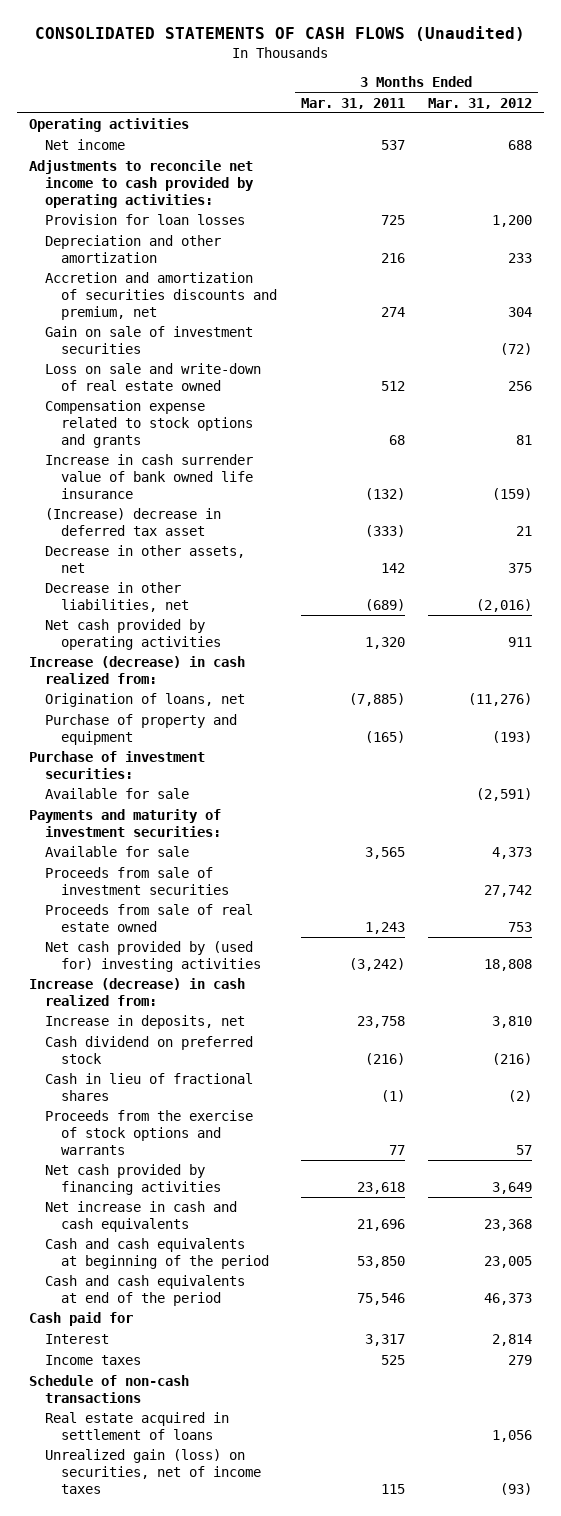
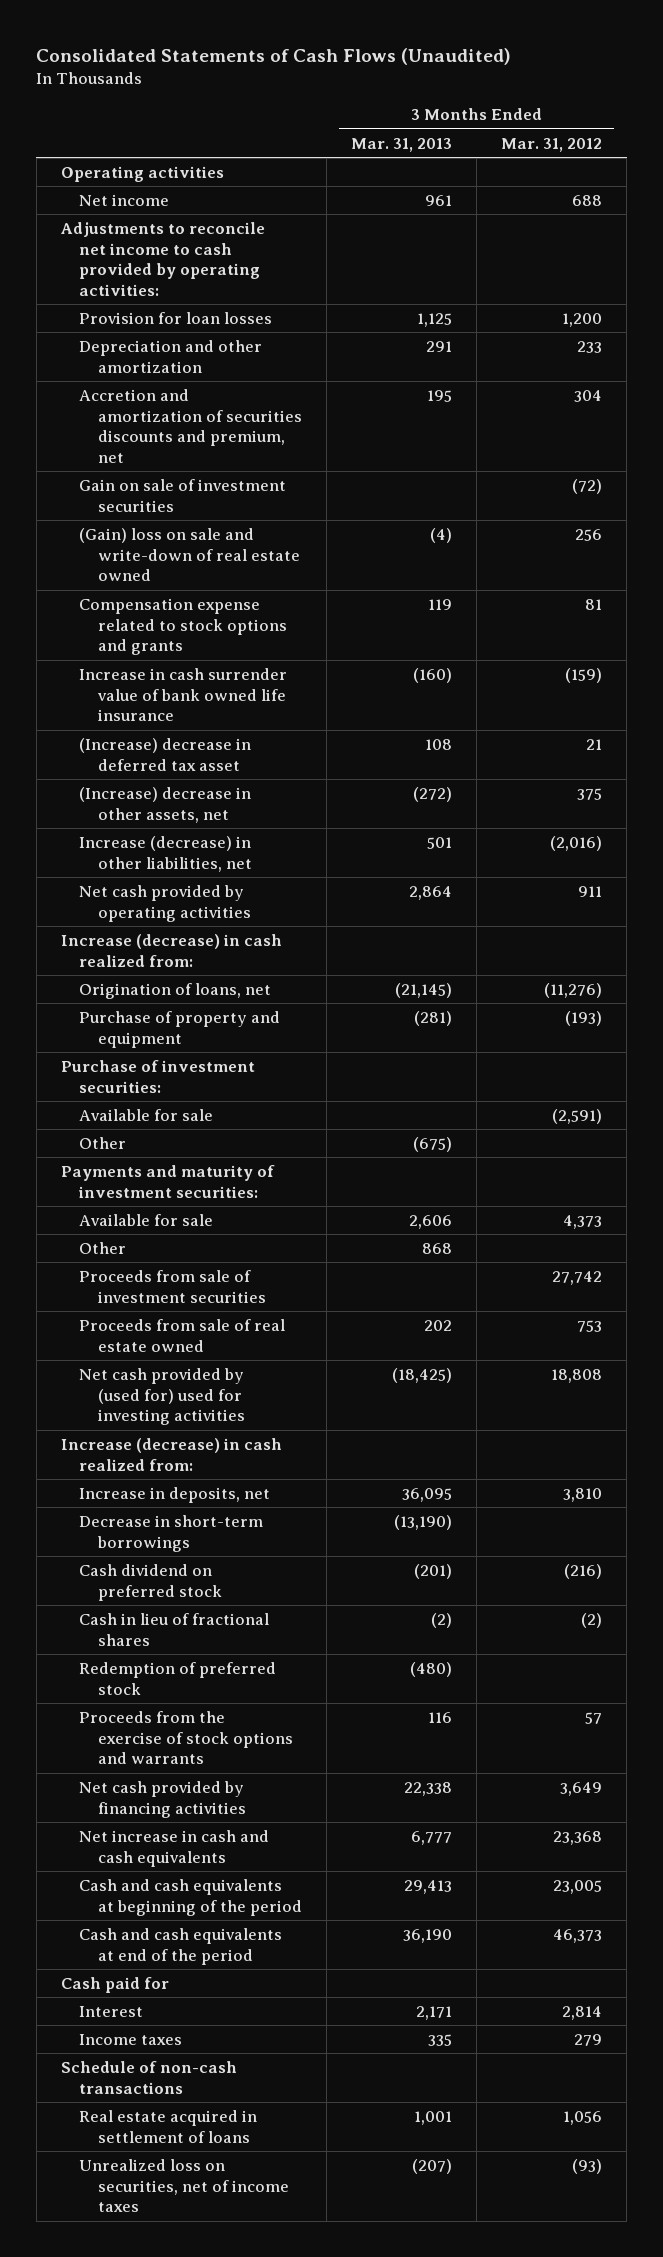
- CONSOLIDATED STATEMENTS OF CASH FLOWS (Unaudited)
+ Consolidated Statements of Cash Flows (Unaudited)
- | 3 Months Ended Mar. 31, 2011 | 3 Months Ended Mar. 31, 2012
+ | 3 Months Ended Mar. 31, 2013 | 3 Months Ended Mar. 31, 2012
- Loss on sale and write-down of real estate owned | 512 | 256
+ (Gain) loss on sale and write-down of real estate owned | (4) | 256
- Decrease in other assets, net | 142 | 375
- Decrease in other liabilities, net | (689) | (2,016)
+ (Increase) decrease in other assets, net | (272) | 375
+ Increase (decrease) in other liabilities, net | 501 | (2,016)
+ Other | (675) |
+ Other | 868 |
- Net cash provided by (used for) investing activities | (3,242) | 18,808
+ Net cash provided by (used for) used for investing activities | (18,425) | 18,808
+ Decrease in short-term borrowings | (13,190) |
+ Redemption of preferred stock | (480) |
- Unrealized gain (loss) on securities, net of income taxes | 115 | (93)
+ Unrealized loss on securities, net of income taxes | (207) | (93)

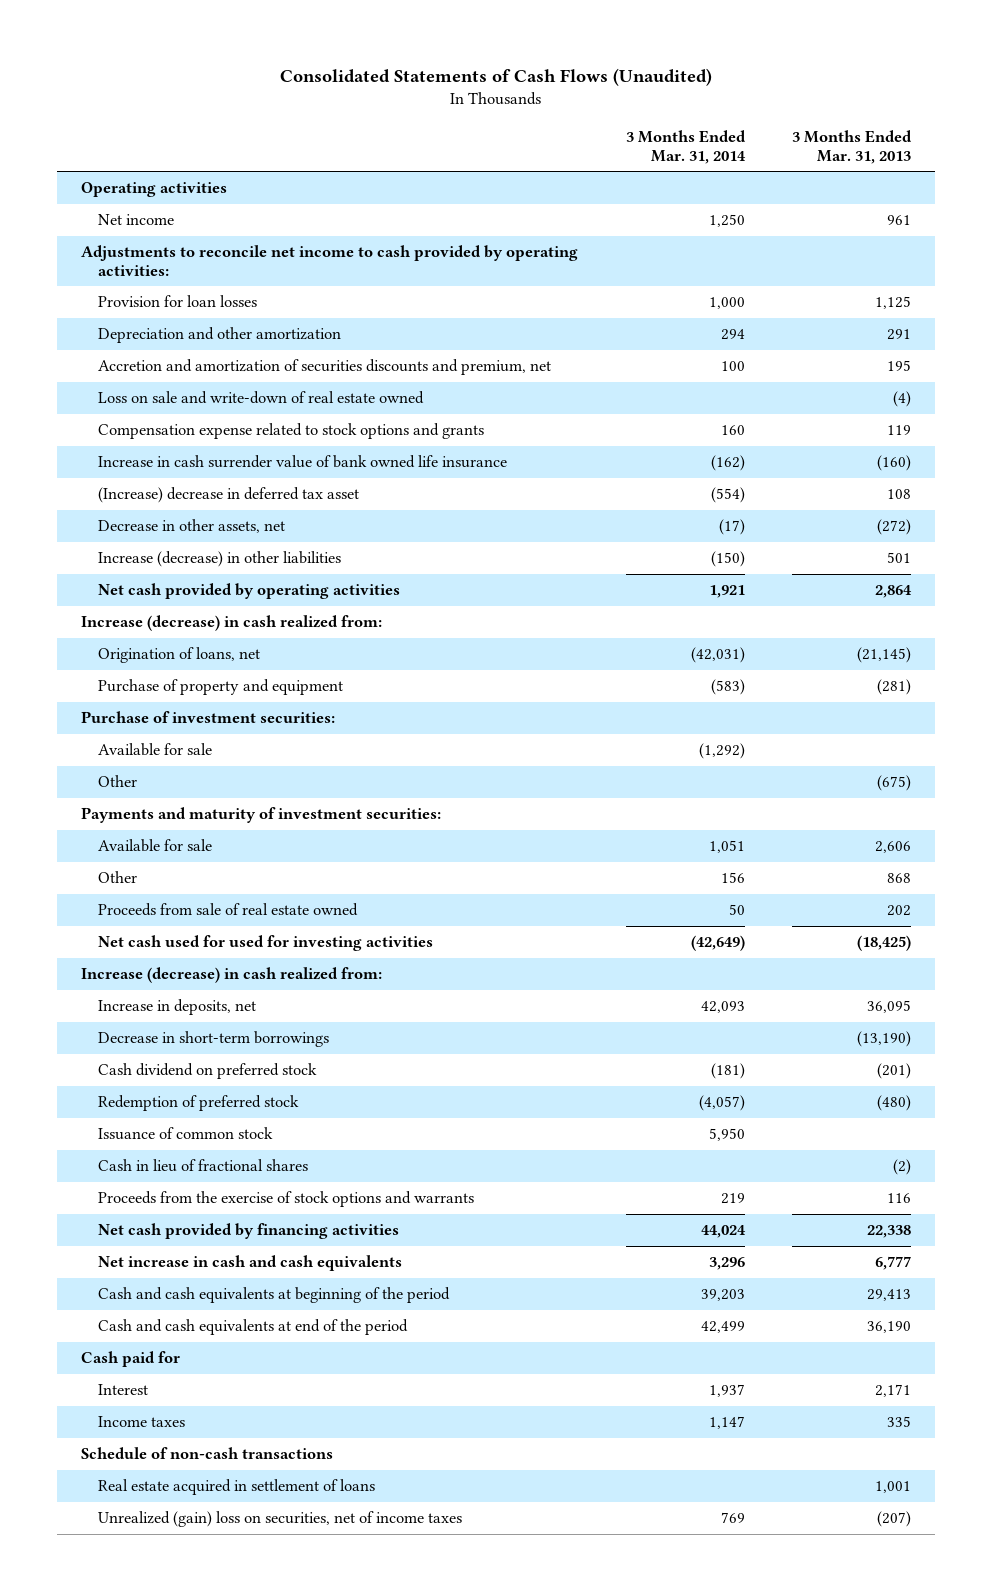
- | 3 Months Ended Mar. 31, 2013 | 3 Months Ended Mar. 31, 2012
+ | 3 Months Ended Mar. 31, 2014 | 3 Months Ended Mar. 31, 2013
- Gain on sale of investment securities | | (72)
- (Gain) loss on sale and write-down of real estate owned | (4) | 256
+ Loss on sale and write-down of real estate owned | | (4)
- (Increase) decrease in other assets, net | (272) | 375
- Increase (decrease) in other liabilities, net | 501 | (2,016)
+ Decrease in other assets, net | (17) | (272)
+ Increase (decrease) in other liabilities | (150) | 501
- Proceeds from sale of investment securities | | 27,742
- Net cash provided by (used for) used for investing activities | (18,425) | 18,808
+ Net cash used for used for investing activities | (42,649) | (18,425)
+ Issuance of common stock | 5,950 |
moved down: Cash in lieu of fractional shares | | (2)
- Unrealized loss on securities, net of income taxes | (207) | (93)
+ Unrealized (gain) loss on securities, net of income taxes | 769 | (207)

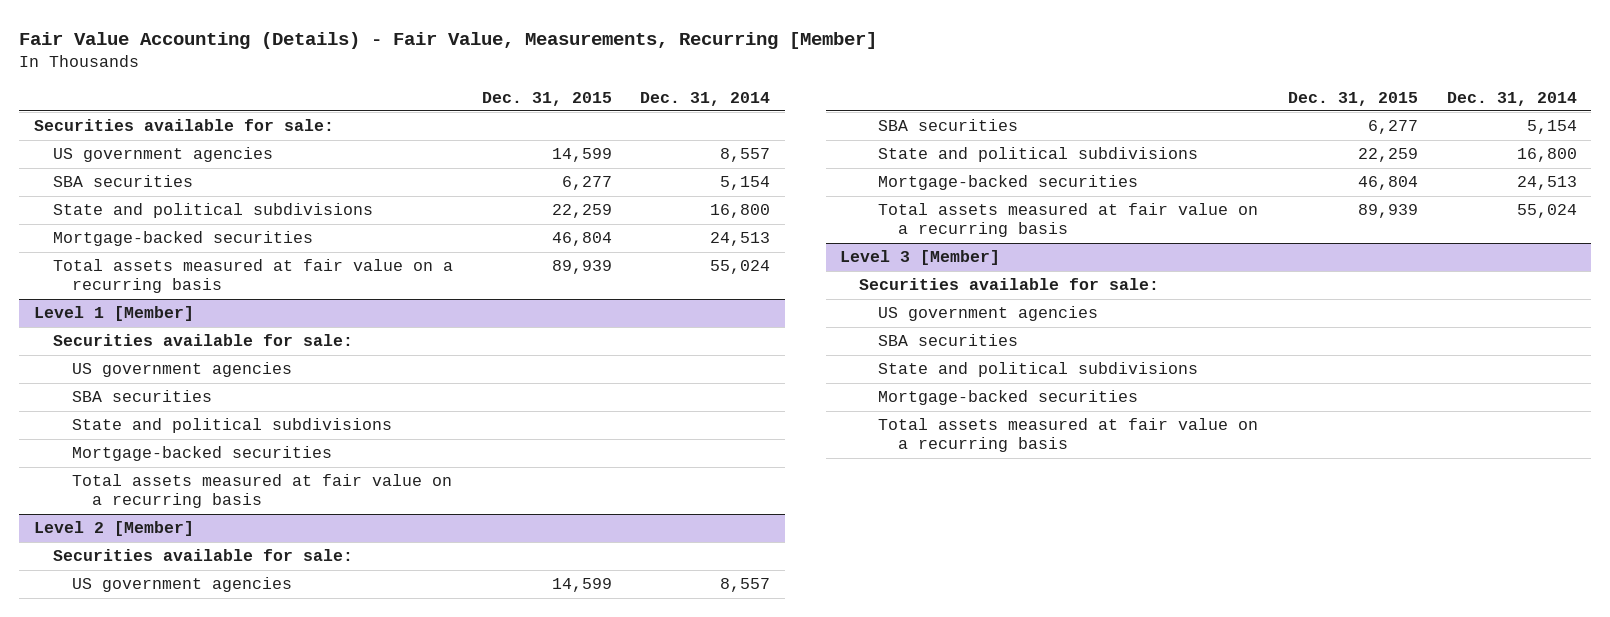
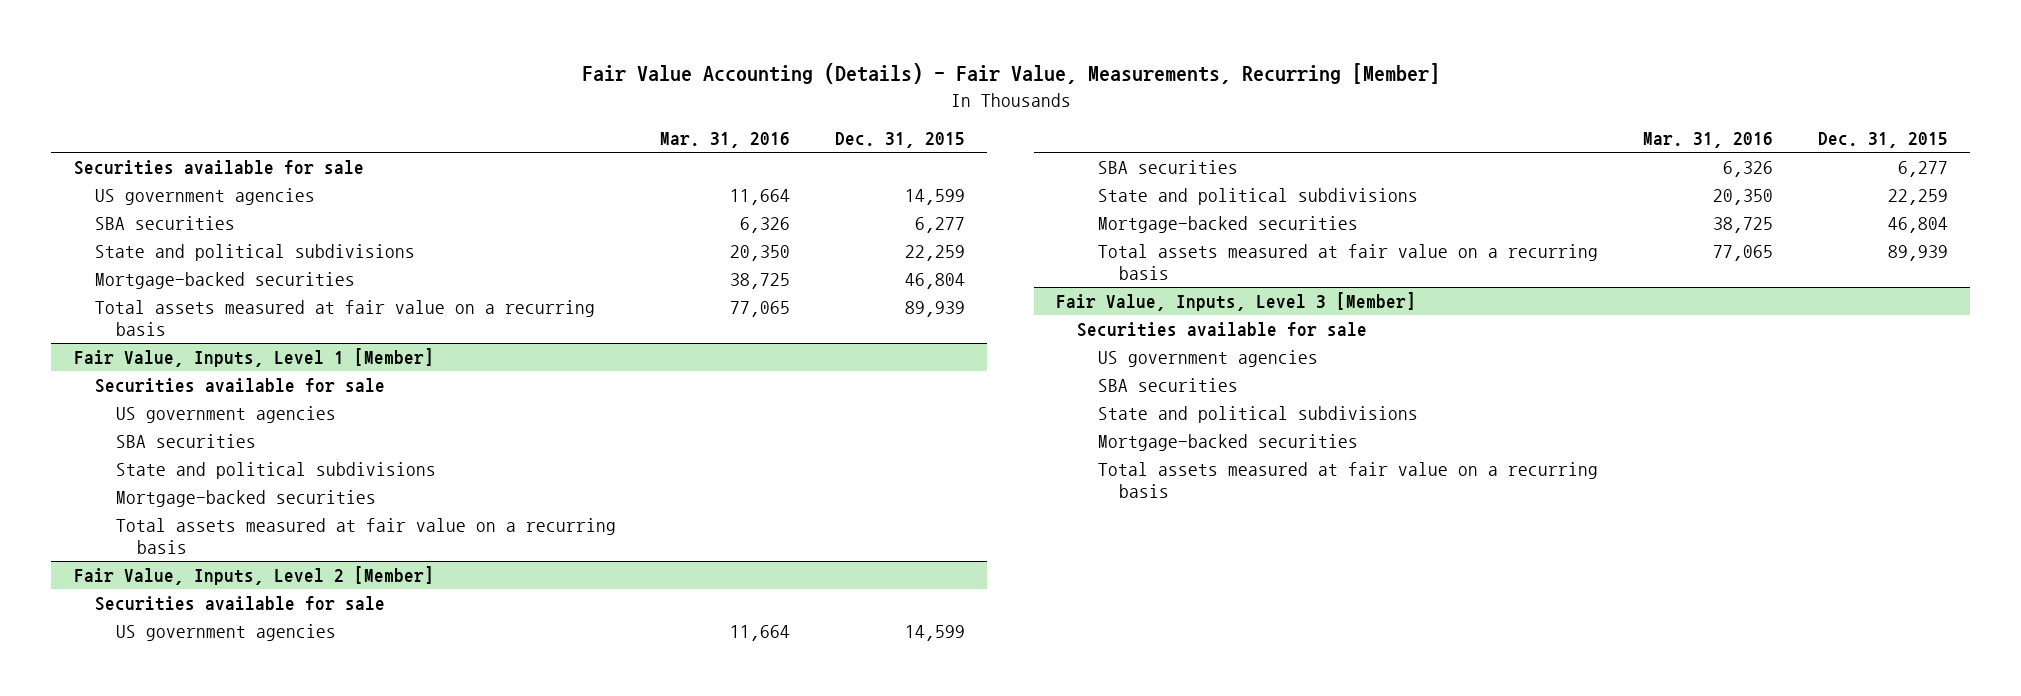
- | Dec. 31, 2015 | Dec. 31, 2014
+ | Mar. 31, 2016 | Dec. 31, 2015
- Securities available for sale:
+ Securities available for sale
- Level 1 [Member]
- Securities available for sale:
+ Fair Value, Inputs, Level 1 [Member]
+ Securities available for sale
- Level 2 [Member]
- Securities available for sale:
+ Fair Value, Inputs, Level 2 [Member]
+ Securities available for sale
- Level 3 [Member]
- Securities available for sale:
+ Fair Value, Inputs, Level 3 [Member]
+ Securities available for sale

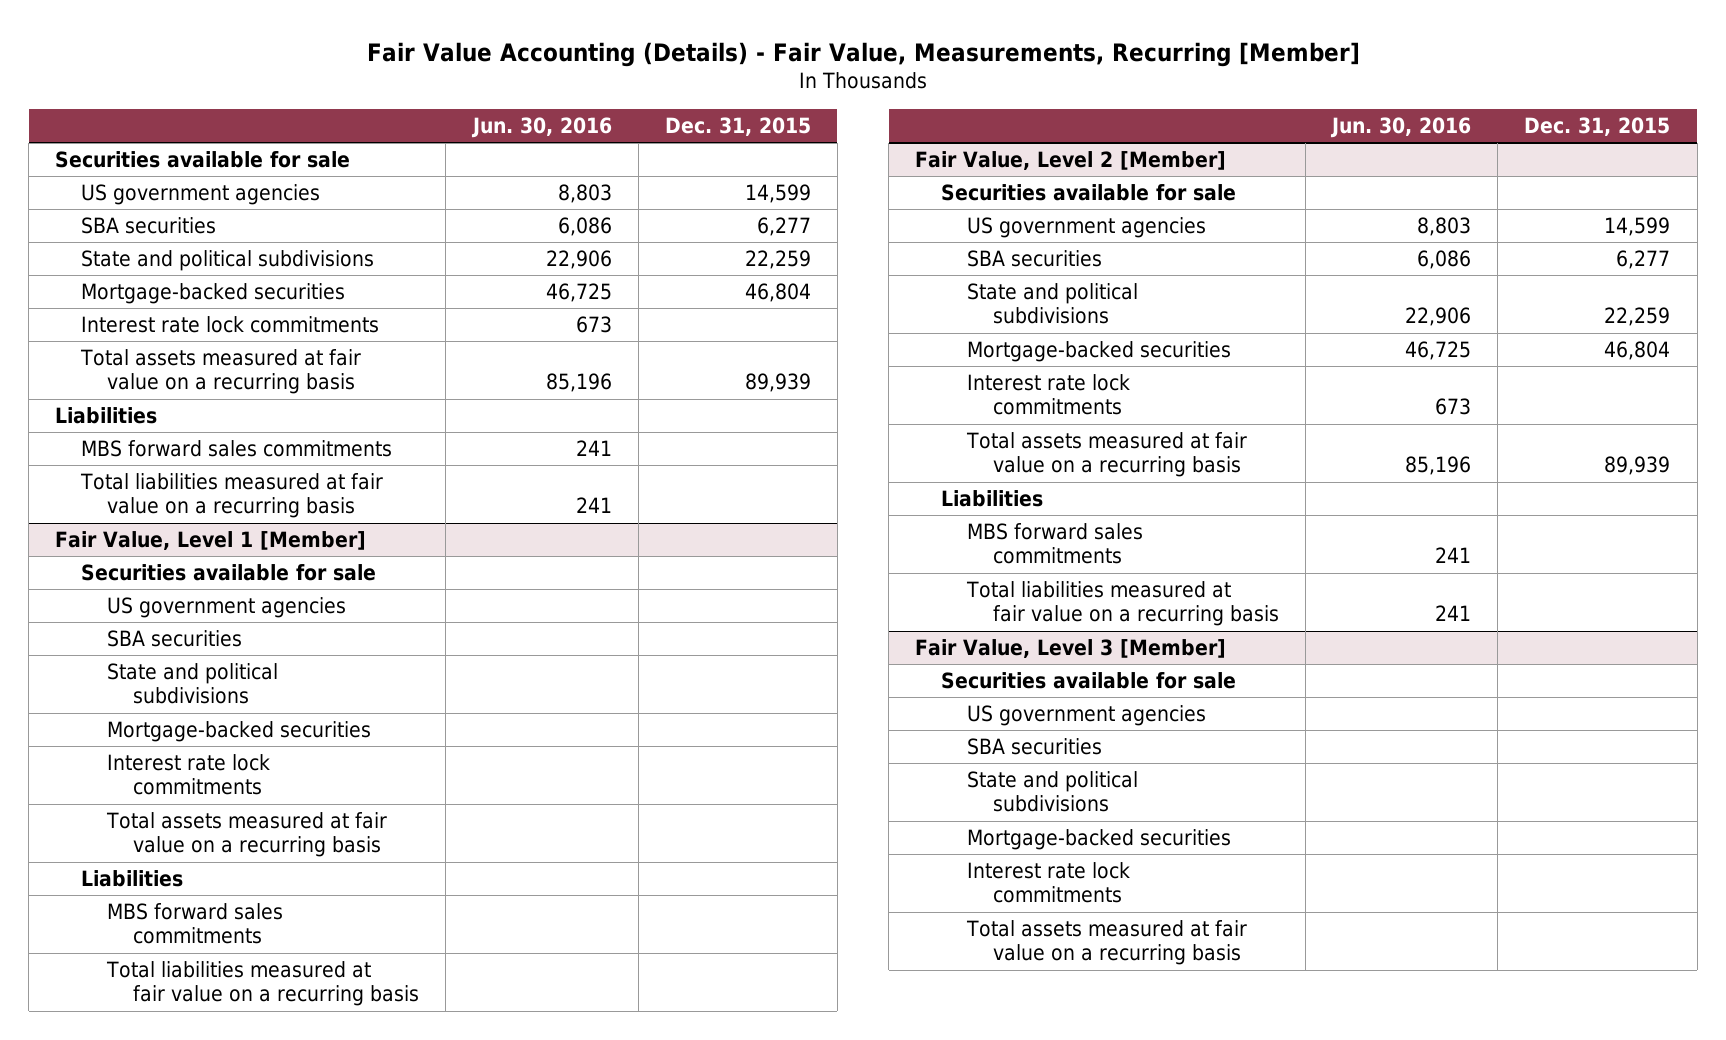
- | Mar. 31, 2016 | Dec. 31, 2015
+ | Jun. 30, 2016 | Dec. 31, 2015
+ Interest rate lock commitments | 673 |
- Fair Value, Inputs, Level 1 [Member]
+ Liabilities
+ MBS forward sales commitments | 241 |
+ Total liabilities measured at fair value on a recurring basis | 241 |
+ Fair Value, Level 1 [Member]
+ Interest rate lock commitments
- Fair Value, Inputs, Level 2 [Member]
+ Liabilities
+ MBS forward sales commitments
+ Total liabilities measured at fair value on a recurring basis
+ Fair Value, Level 2 [Member]
+ Interest rate lock commitments | 673 |
- Fair Value, Inputs, Level 3 [Member]
+ Liabilities
+ MBS forward sales commitments | 241 |
+ Total liabilities measured at fair value on a recurring basis | 241 |
+ Fair Value, Level 3 [Member]
+ Interest rate lock commitments

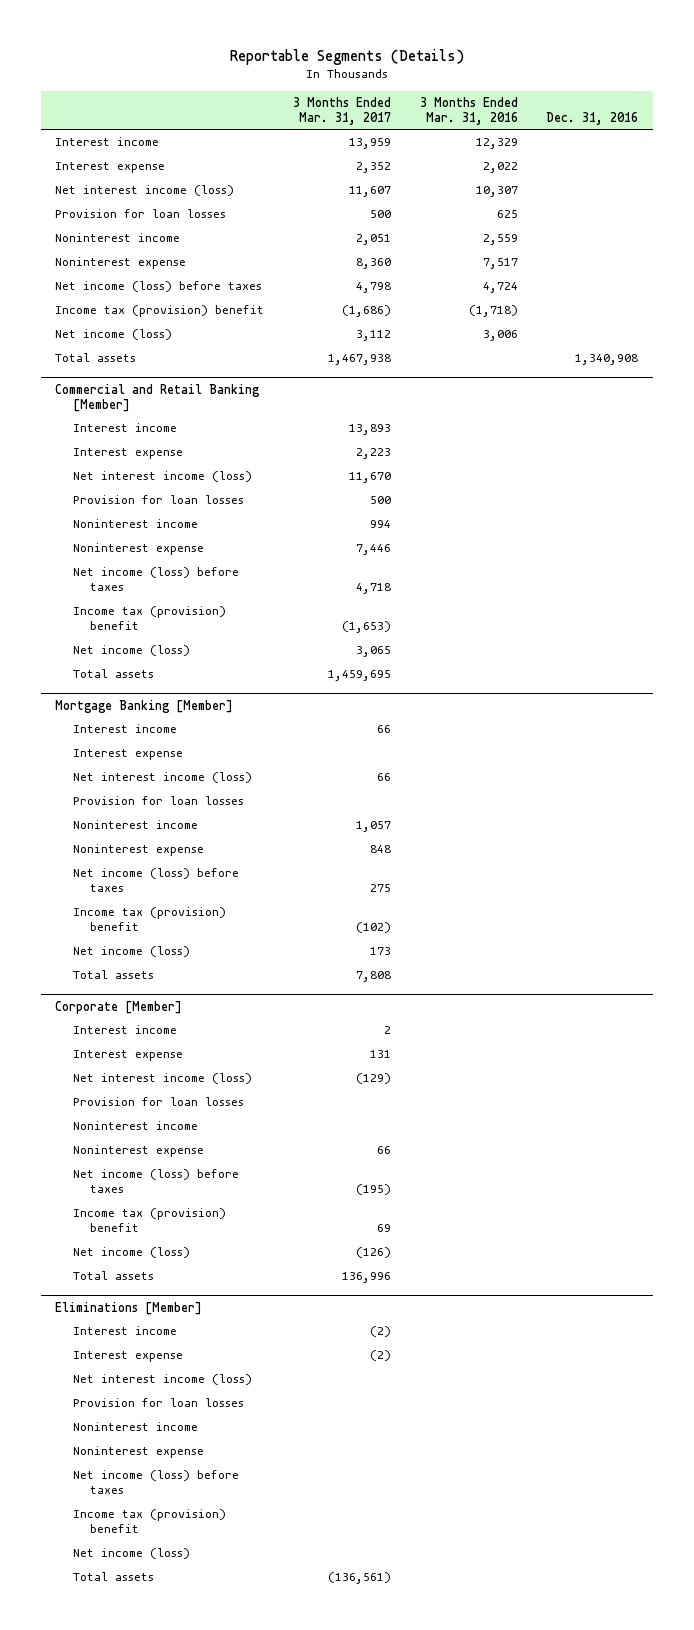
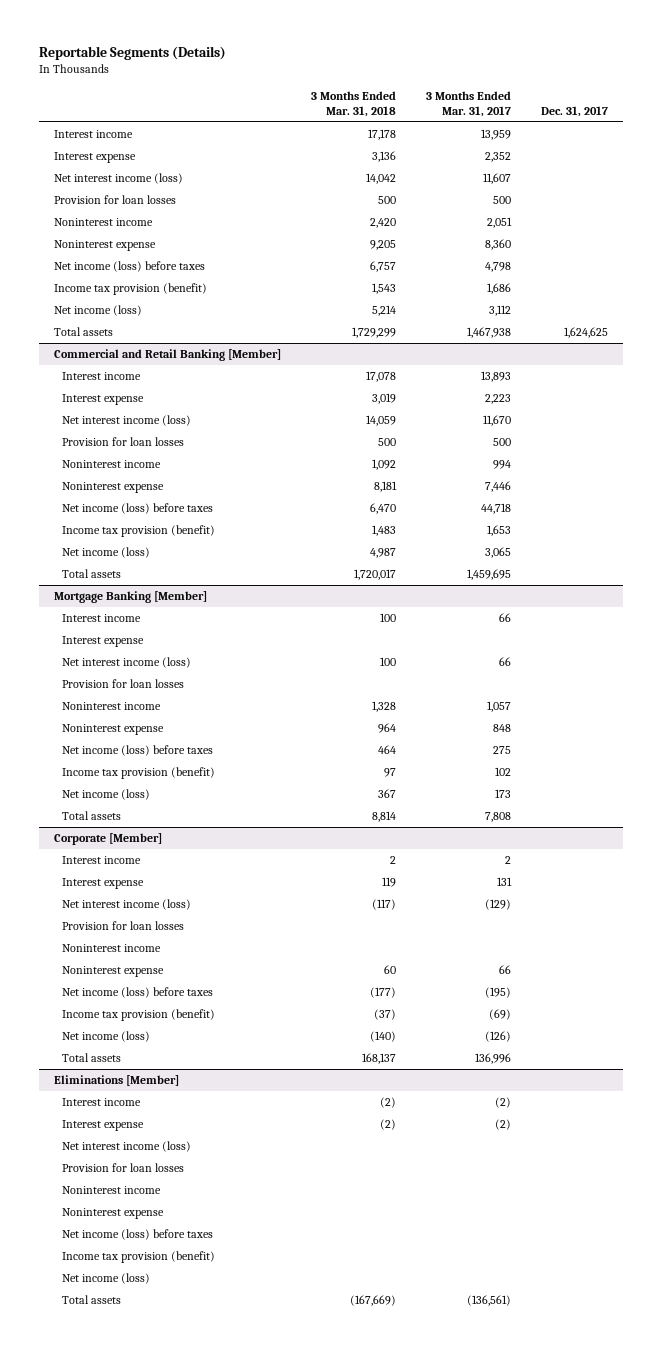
- | 3 Months Ended Mar. 31, 2017 | 3 Months Ended Mar. 31, 2016 | Dec. 31, 2016
+ | 3 Months Ended Mar. 31, 2018 | 3 Months Ended Mar. 31, 2017 | Dec. 31, 2017
- Income tax (provision) benefit | (1,686) | (1,718) |
+ Income tax provision (benefit) | 1,543 | 1,686 |
@ Commercial and Retail Banking [Member]
- Net income (loss) before taxes | 4,718 | |
- Income tax (provision) benefit | (1,653) | |
+ Net income (loss) before taxes | 6,470 | 44,718 |
+ Income tax provision (benefit) | 1,483 | 1,653 |
@ Mortgage Banking [Member]
- Income tax (provision) benefit | (102) | |
+ Income tax provision (benefit) | 97 | 102 |
@ Corporate [Member]
- Income tax (provision) benefit | 69 | |
+ Income tax provision (benefit) | (37) | (69) |
@ Eliminations [Member]
- Income tax (provision) benefit
+ Income tax provision (benefit)

